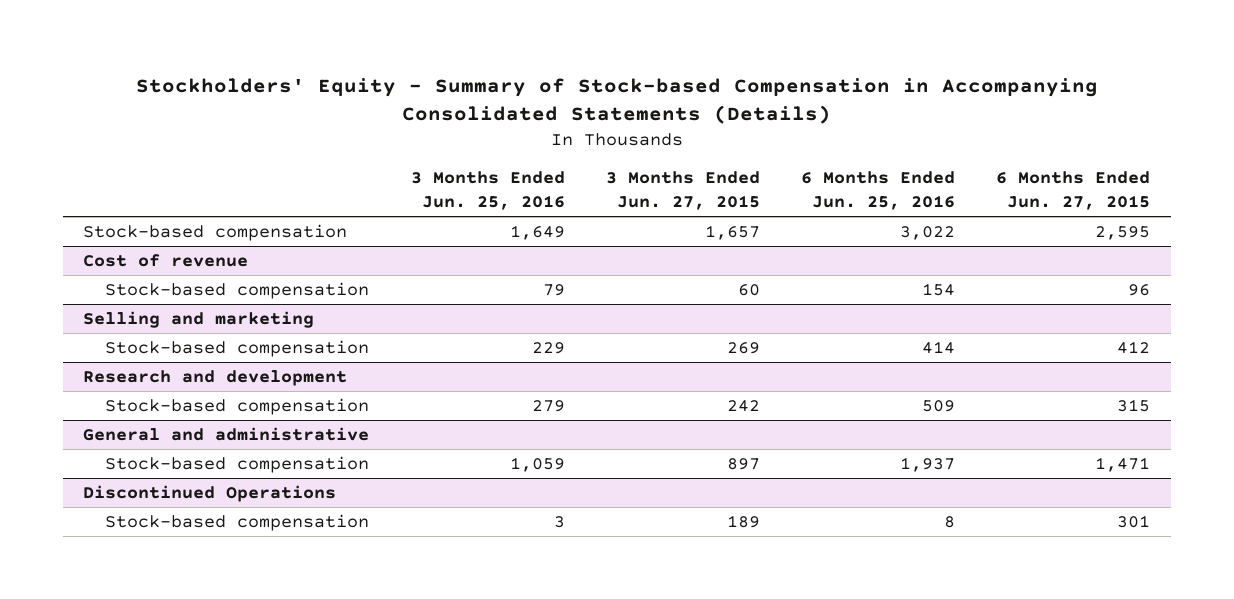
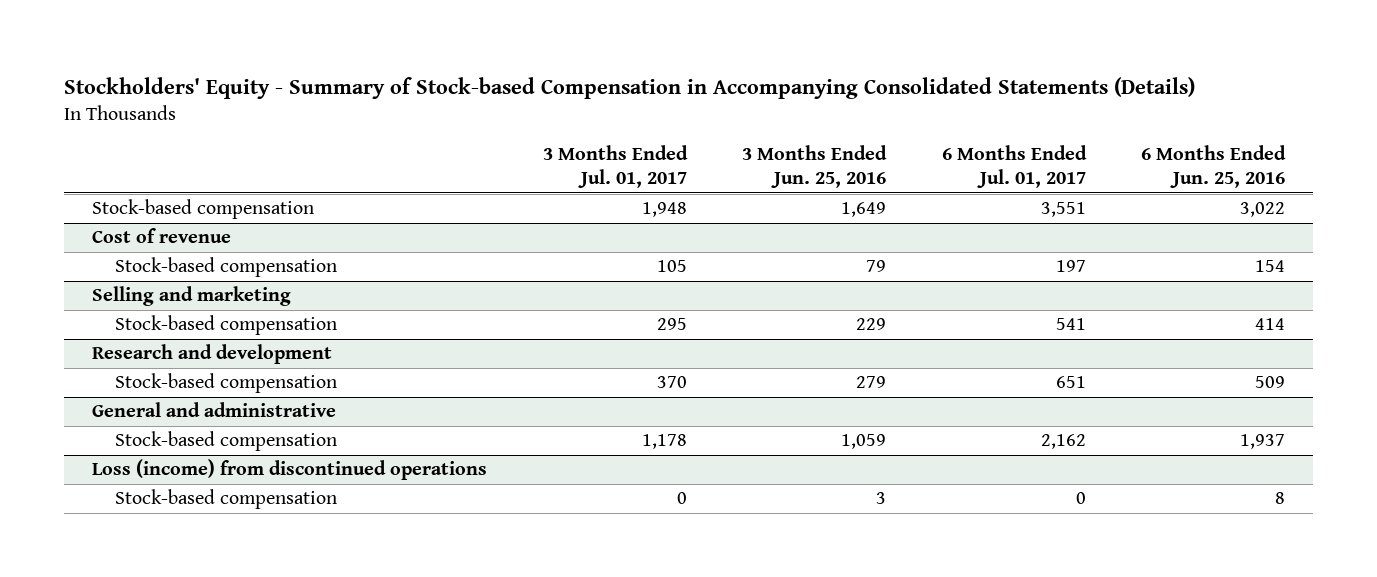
- | 3 Months Ended Jun. 25, 2016 | 3 Months Ended Jun. 27, 2015 | 6 Months Ended Jun. 25, 2016 | 6 Months Ended Jun. 27, 2015
+ | 3 Months Ended Jul. 01, 2017 | 3 Months Ended Jun. 25, 2016 | 6 Months Ended Jul. 01, 2017 | 6 Months Ended Jun. 25, 2016
- Discontinued Operations
+ Loss (income) from discontinued operations

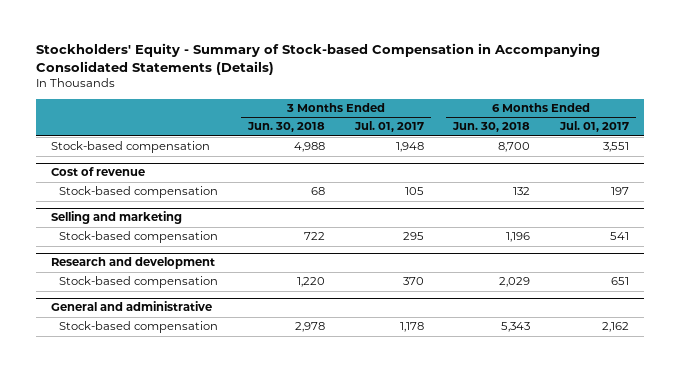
- | 3 Months Ended Jul. 01, 2017 | 3 Months Ended Jun. 25, 2016 | 6 Months Ended Jul. 01, 2017 | 6 Months Ended Jun. 25, 2016
+ | 3 Months Ended Jun. 30, 2018 | 3 Months Ended Jul. 01, 2017 | 6 Months Ended Jun. 30, 2018 | 6 Months Ended Jul. 01, 2017
- Loss (income) from discontinued operations
- Stock-based compensation | 0 | 3 | 0 | 8

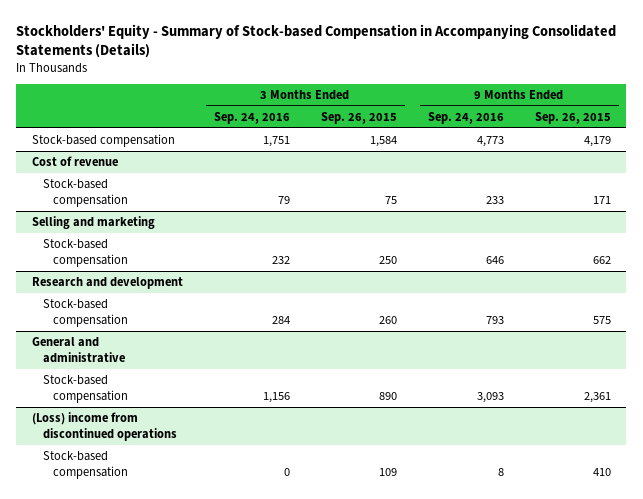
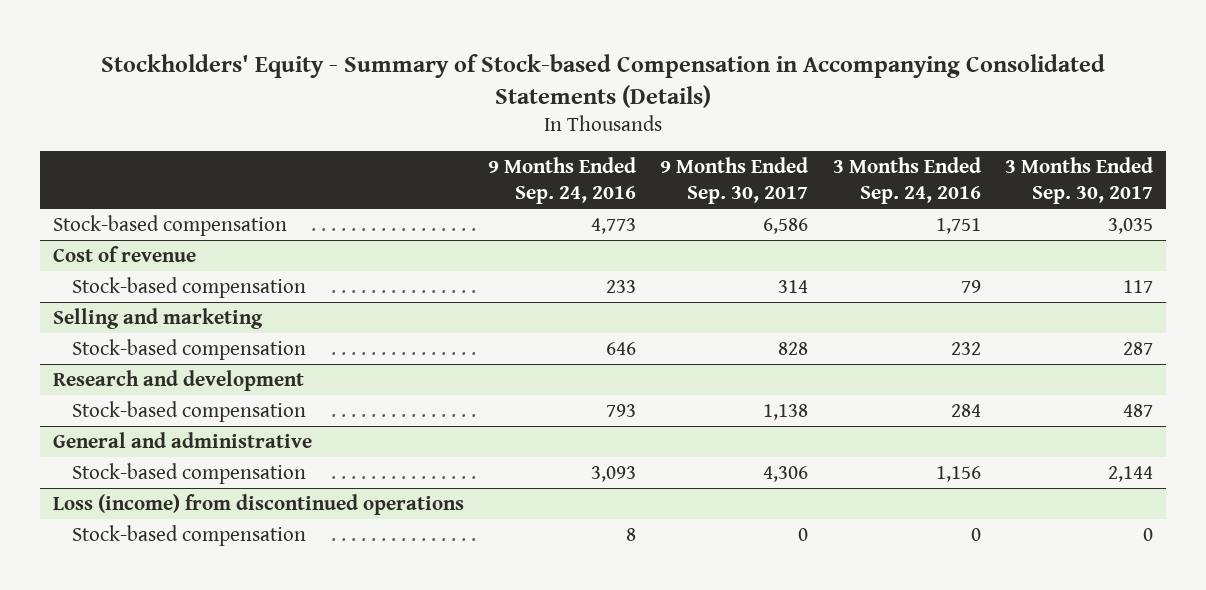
- | 3 Months Ended Sep. 24, 2016 | 3 Months Ended Sep. 26, 2015 | 9 Months Ended Sep. 24, 2016 | 9 Months Ended Sep. 26, 2015
+ | 9 Months Ended Sep. 24, 2016 | 9 Months Ended Sep. 30, 2017 | 3 Months Ended Sep. 24, 2016 | 3 Months Ended Sep. 30, 2017
- (Loss) income from discontinued operations
+ Loss (income) from discontinued operations

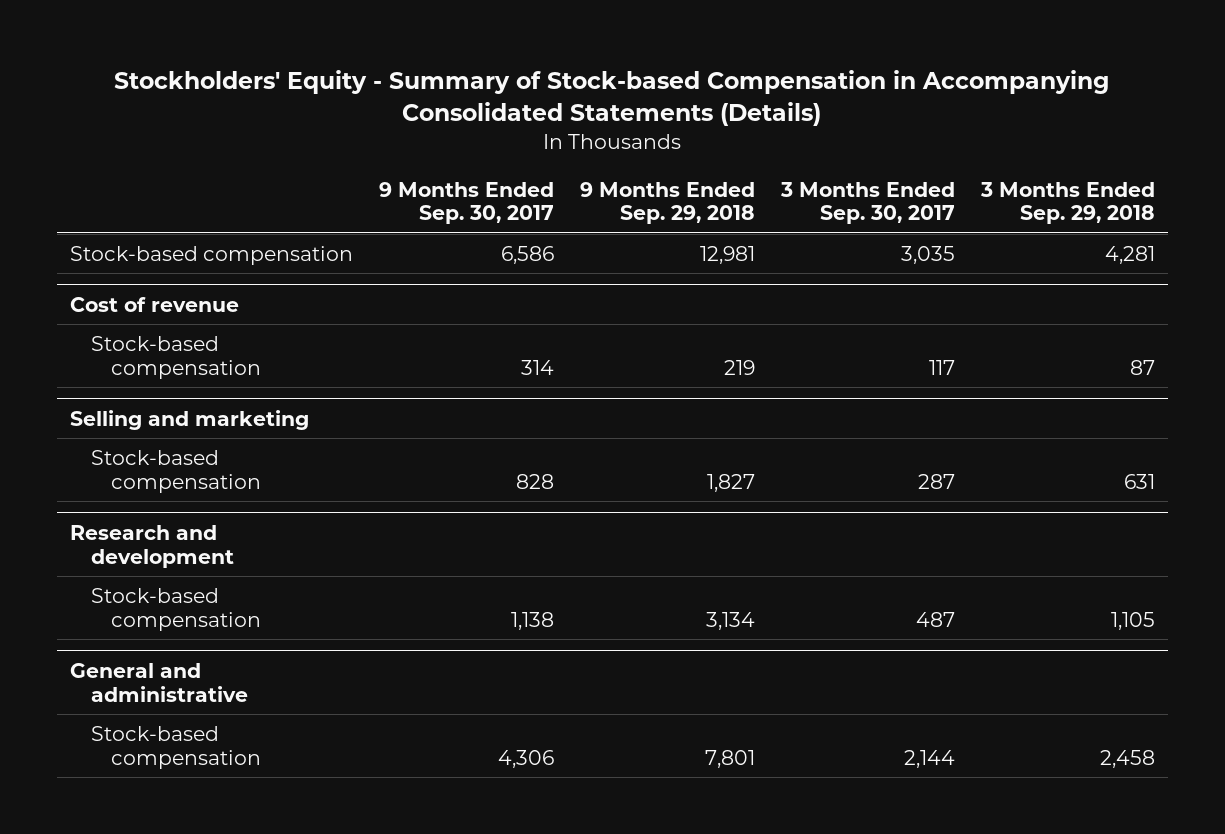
- | 9 Months Ended Sep. 24, 2016 | 9 Months Ended Sep. 30, 2017 | 3 Months Ended Sep. 24, 2016 | 3 Months Ended Sep. 30, 2017
+ | 9 Months Ended Sep. 30, 2017 | 9 Months Ended Sep. 29, 2018 | 3 Months Ended Sep. 30, 2017 | 3 Months Ended Sep. 29, 2018
- Loss (income) from discontinued operations
- Stock-based compensation | 8 | 0 | 0 | 0

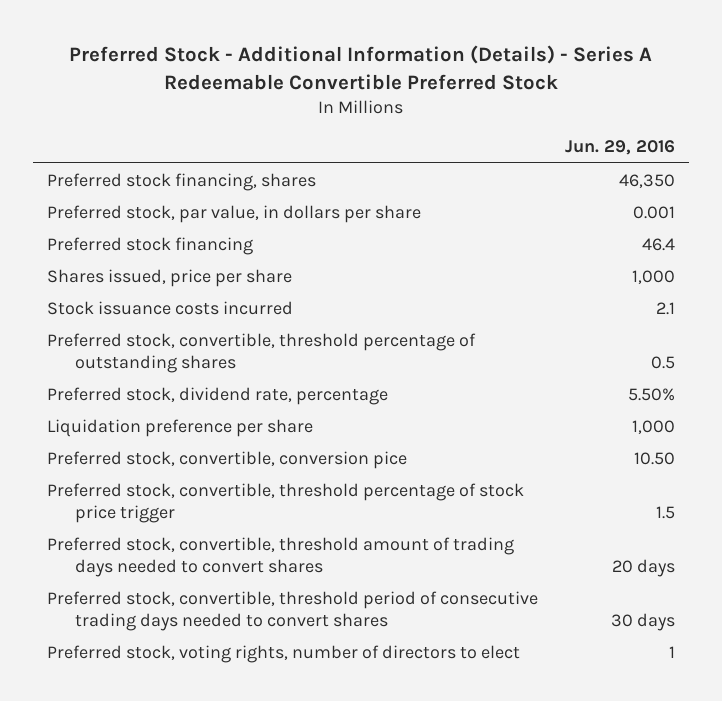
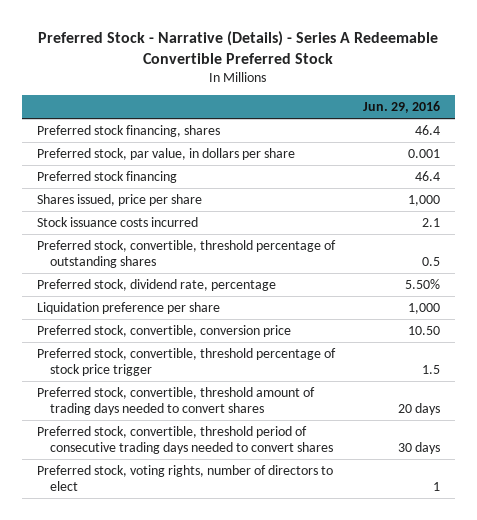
- Preferred Stock - Additional Information (Details) - Series A Redeemable Convertible Preferred Stock
+ Preferred Stock - Narrative (Details) - Series A Redeemable Convertible Preferred Stock
- Preferred stock financing, shares | 46,350
+ Preferred stock financing, shares | 46.4
- Preferred stock, convertible, conversion pice | 10.50
+ Preferred stock, convertible, conversion price | 10.50

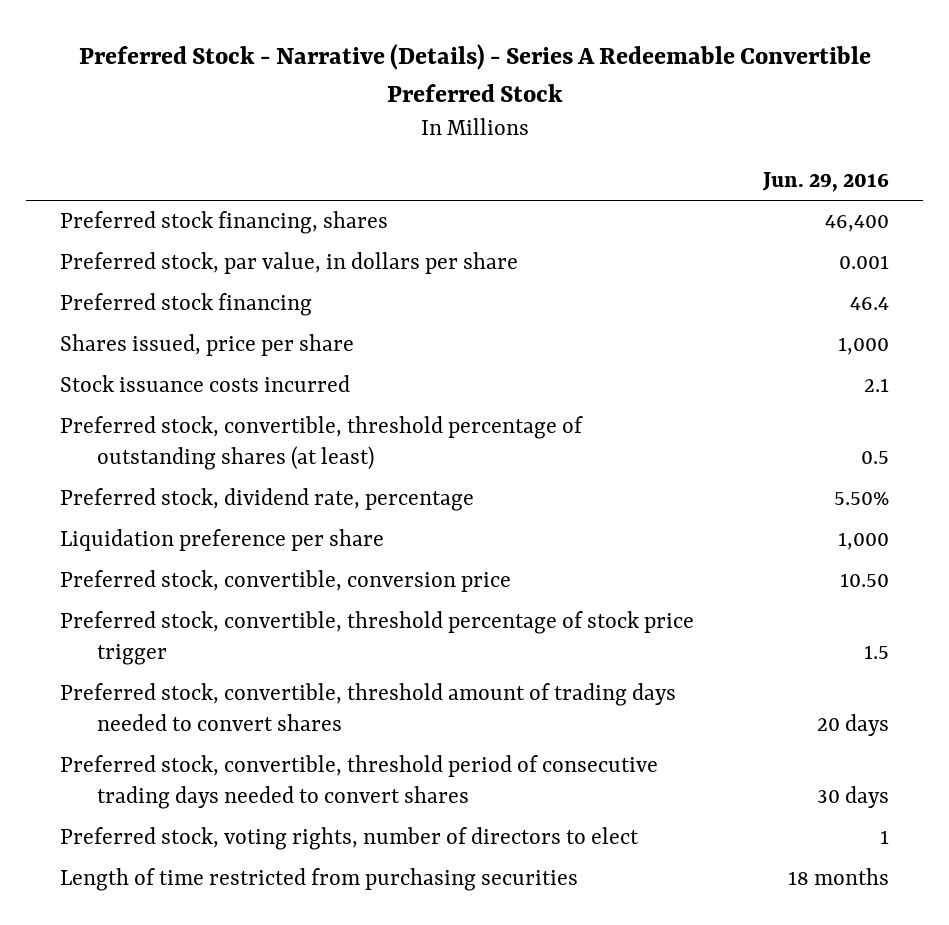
- Preferred stock financing, shares | 46.4
+ Preferred stock financing, shares | 46,400
- Preferred stock, convertible, threshold percentage of outstanding shares | 0.5
+ Preferred stock, convertible, threshold percentage of outstanding shares (at least) | 0.5
+ Length of time restricted from purchasing securities | 18 months

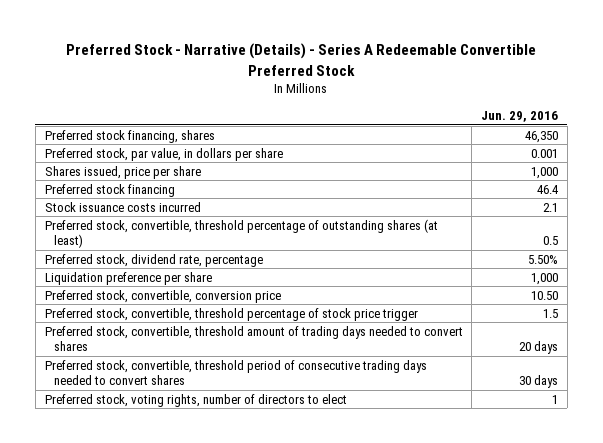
- Preferred stock financing, shares | 46,400
+ Preferred stock financing, shares | 46,350
moved down: Preferred stock financing | 46.4
- Length of time restricted from purchasing securities | 18 months

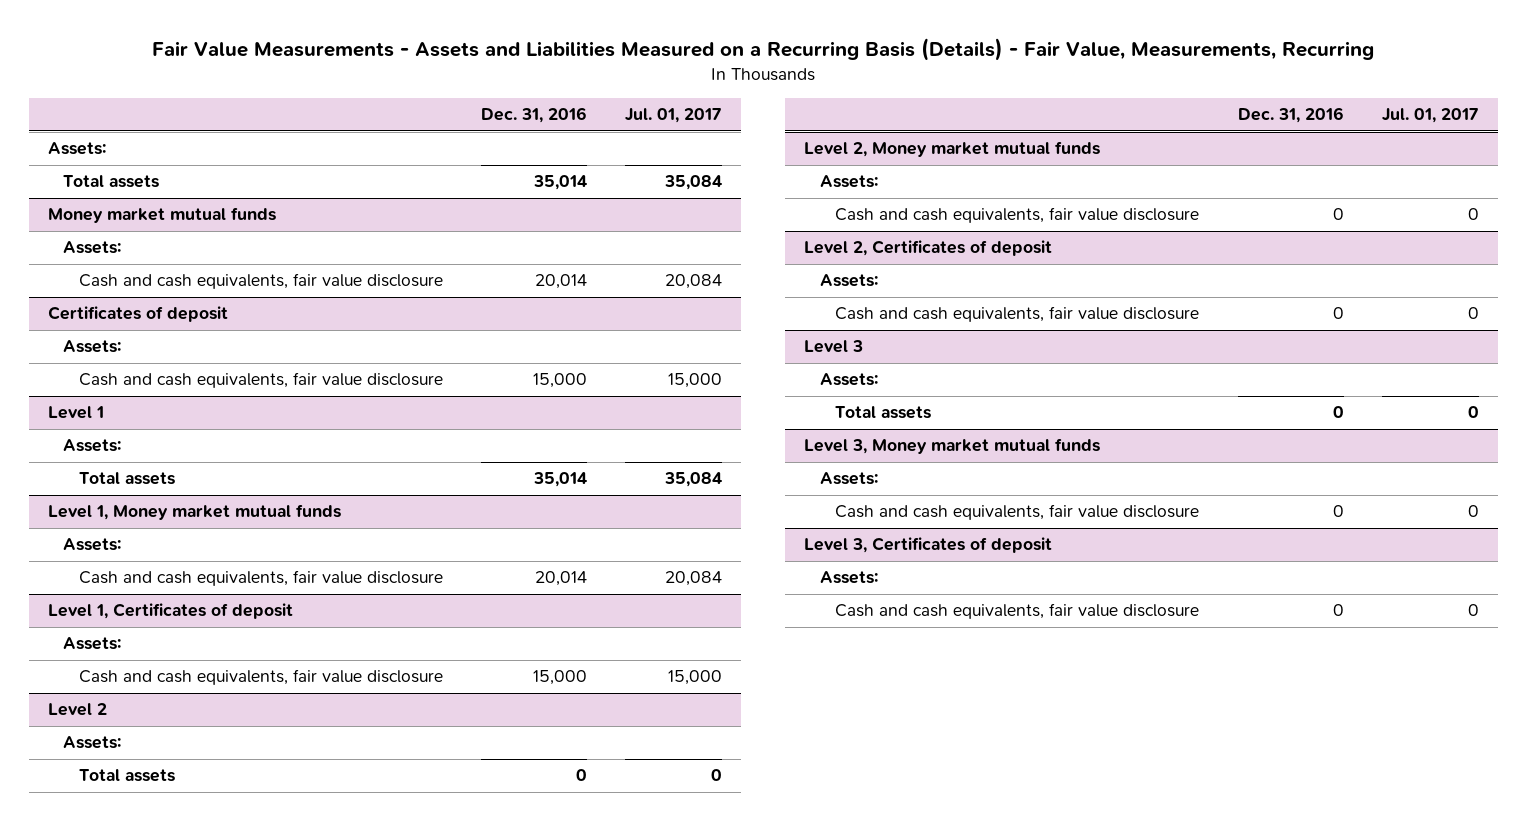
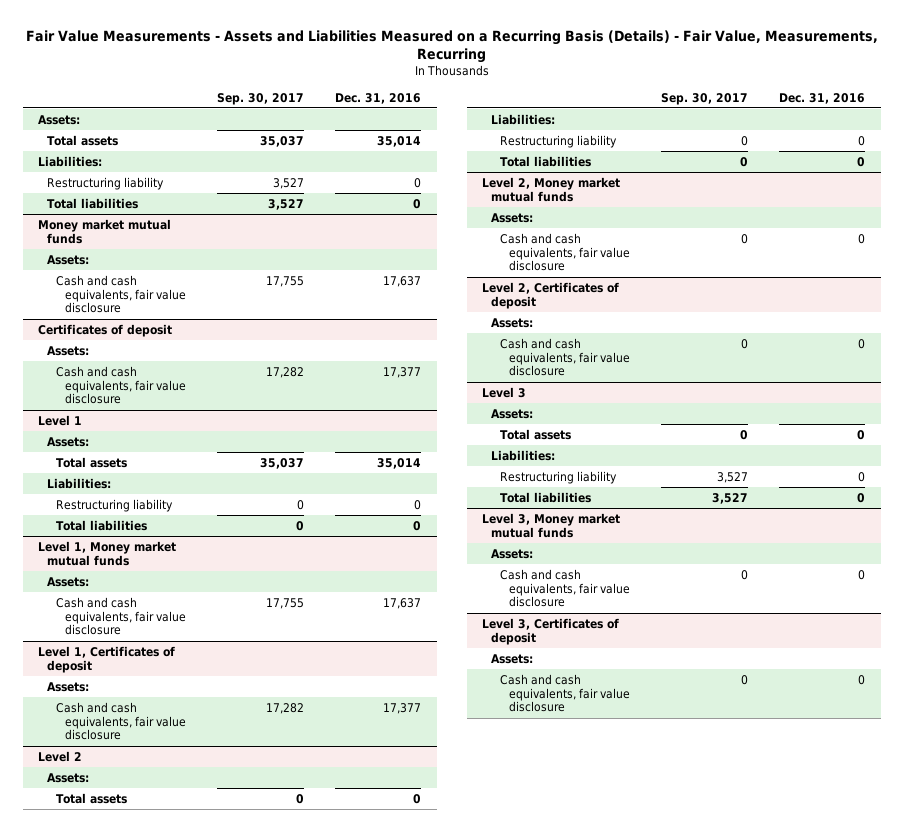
- | Dec. 31, 2016 | Jul. 01, 2017
+ | Sep. 30, 2017 | Dec. 31, 2016
+ Liabilities:
+ Restructuring liability | 3,527 | 0
+ Total liabilities | 3,527 | 0
@ Money market mutual funds
- Cash and cash equivalents, fair value disclosure | 20,014 | 20,084
+ Cash and cash equivalents, fair value disclosure | 17,755 | 17,637
@ Certificates of deposit
- Cash and cash equivalents, fair value disclosure | 15,000 | 15,000
+ Cash and cash equivalents, fair value disclosure | 17,282 | 17,377
@ Level 1
+ Liabilities:
+ Restructuring liability | 0 | 0
+ Total liabilities | 0 | 0
@ Level 1, Money market mutual funds
- Cash and cash equivalents, fair value disclosure | 20,014 | 20,084
+ Cash and cash equivalents, fair value disclosure | 17,755 | 17,637
@ Level 1, Certificates of deposit
- Cash and cash equivalents, fair value disclosure | 15,000 | 15,000
+ Cash and cash equivalents, fair value disclosure | 17,282 | 17,377
@ Level 2
+ Liabilities:
+ Restructuring liability | 0 | 0
+ Total liabilities | 0 | 0
@ Level 3
+ Liabilities:
+ Restructuring liability | 3,527 | 0
+ Total liabilities | 3,527 | 0

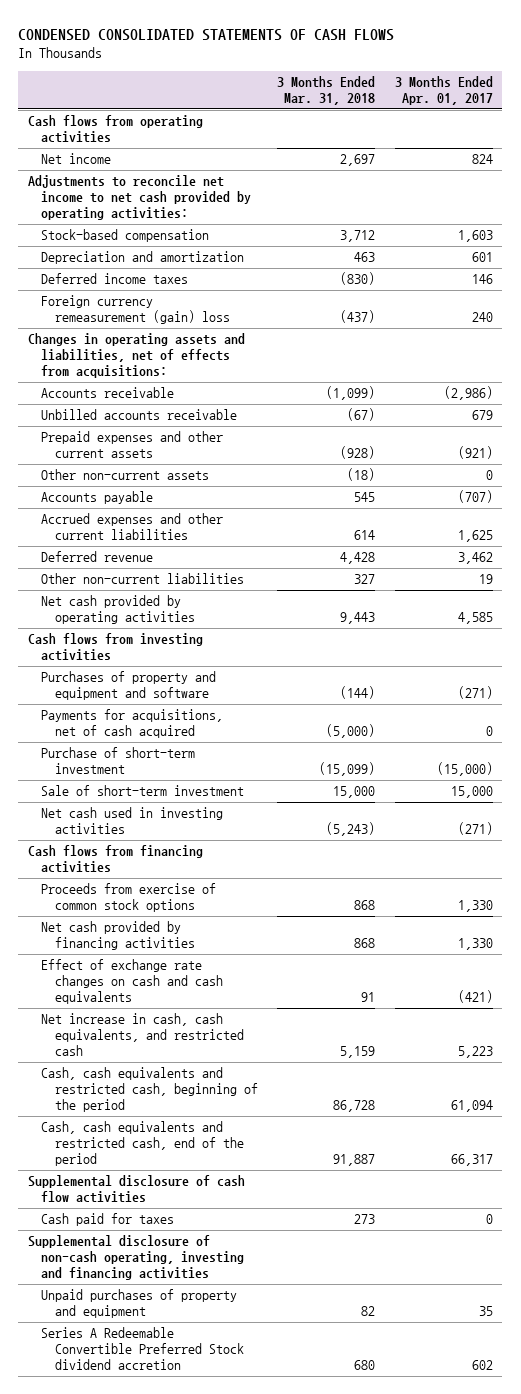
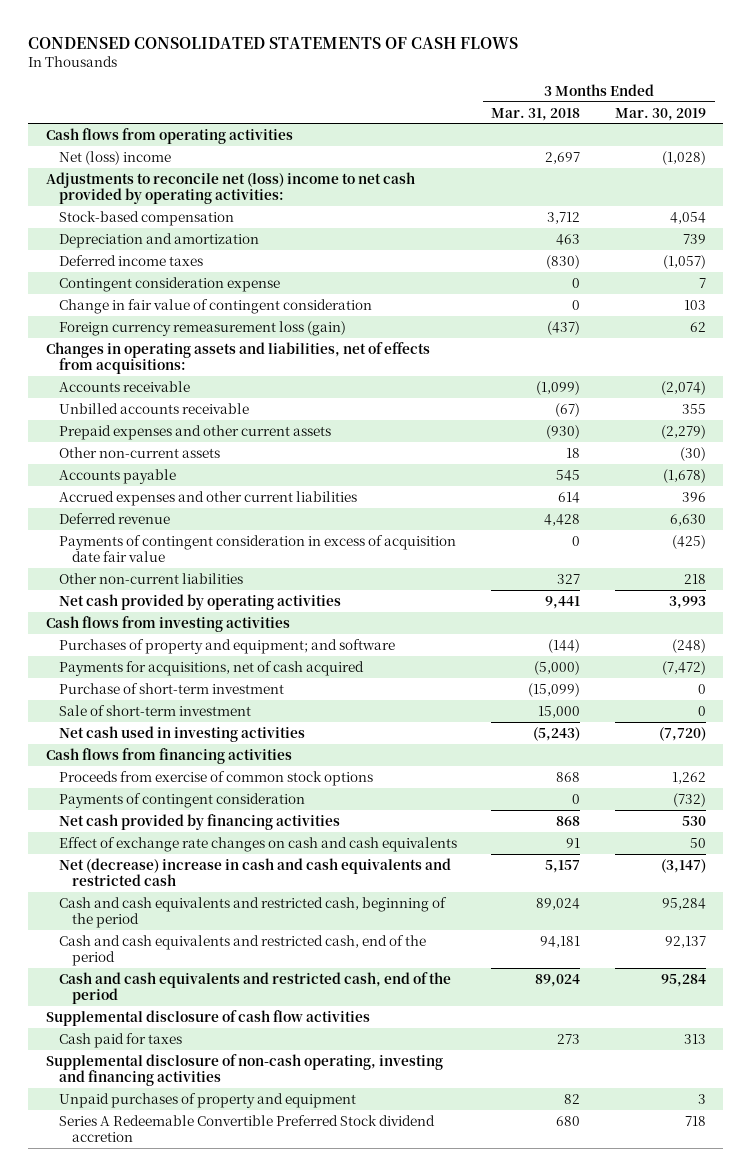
- | 3 Months Ended Mar. 31, 2018 | 3 Months Ended Apr. 01, 2017
+ | 3 Months Ended Mar. 31, 2018 | 3 Months Ended Mar. 30, 2019
- Net income | 2,697 | 824
- Adjustments to reconcile net income to net cash provided by operating activities:
+ Net (loss) income | 2,697 | (1,028)
+ Adjustments to reconcile net (loss) income to net cash provided by operating activities:
- Foreign currency remeasurement (gain) loss | (437) | 240
+ Contingent consideration expense | 0 | 7
+ Change in fair value of contingent consideration | 0 | 103
+ Foreign currency remeasurement loss (gain) | (437) | 62
- Prepaid expenses and other current assets | (928) | (921)
- Other non-current assets | (18) | 0
+ Prepaid expenses and other current assets | (930) | (2,279)
+ Other non-current assets | 18 | (30)
+ Payments of contingent consideration in excess of acquisition date fair value | 0 | (425)
- Net cash provided by operating activities | 9,443 | 4,585
+ Net cash provided by operating activities | 9,441 | 3,993
- Purchases of property and equipment and software | (144) | (271)
+ Purchases of property and equipment; and software | (144) | (248)
+ Payments of contingent consideration | 0 | (732)
- Net increase in cash, cash equivalents, and restricted cash | 5,159 | 5,223
- Cash, cash equivalents and restricted cash, beginning of the period | 86,728 | 61,094
- Cash, cash equivalents and restricted cash, end of the period | 91,887 | 66,317
+ Net (decrease) increase in cash and cash equivalents and restricted cash | 5,157 | (3,147)
+ Cash and cash equivalents and restricted cash, beginning of the period | 89,024 | 95,284
+ Cash and cash equivalents and restricted cash, end of the period | 94,181 | 92,137
+ Cash and cash equivalents and restricted cash, end of the period | 89,024 | 95,284

